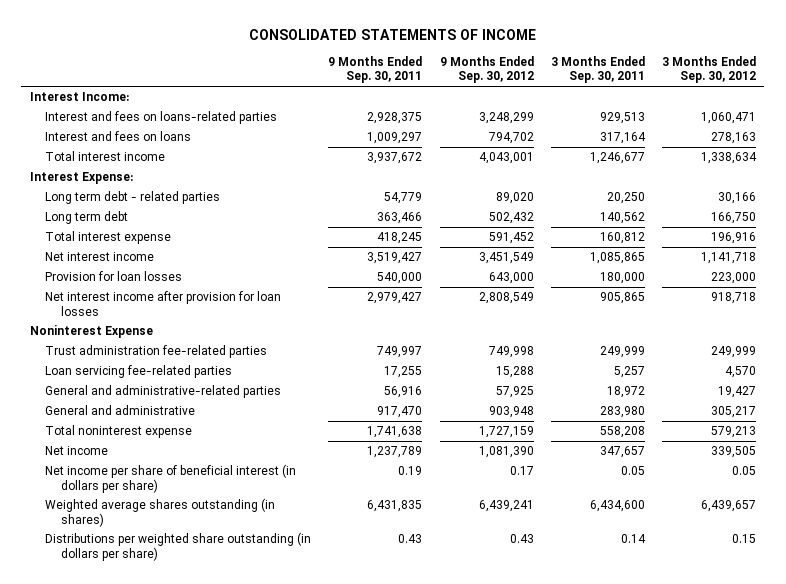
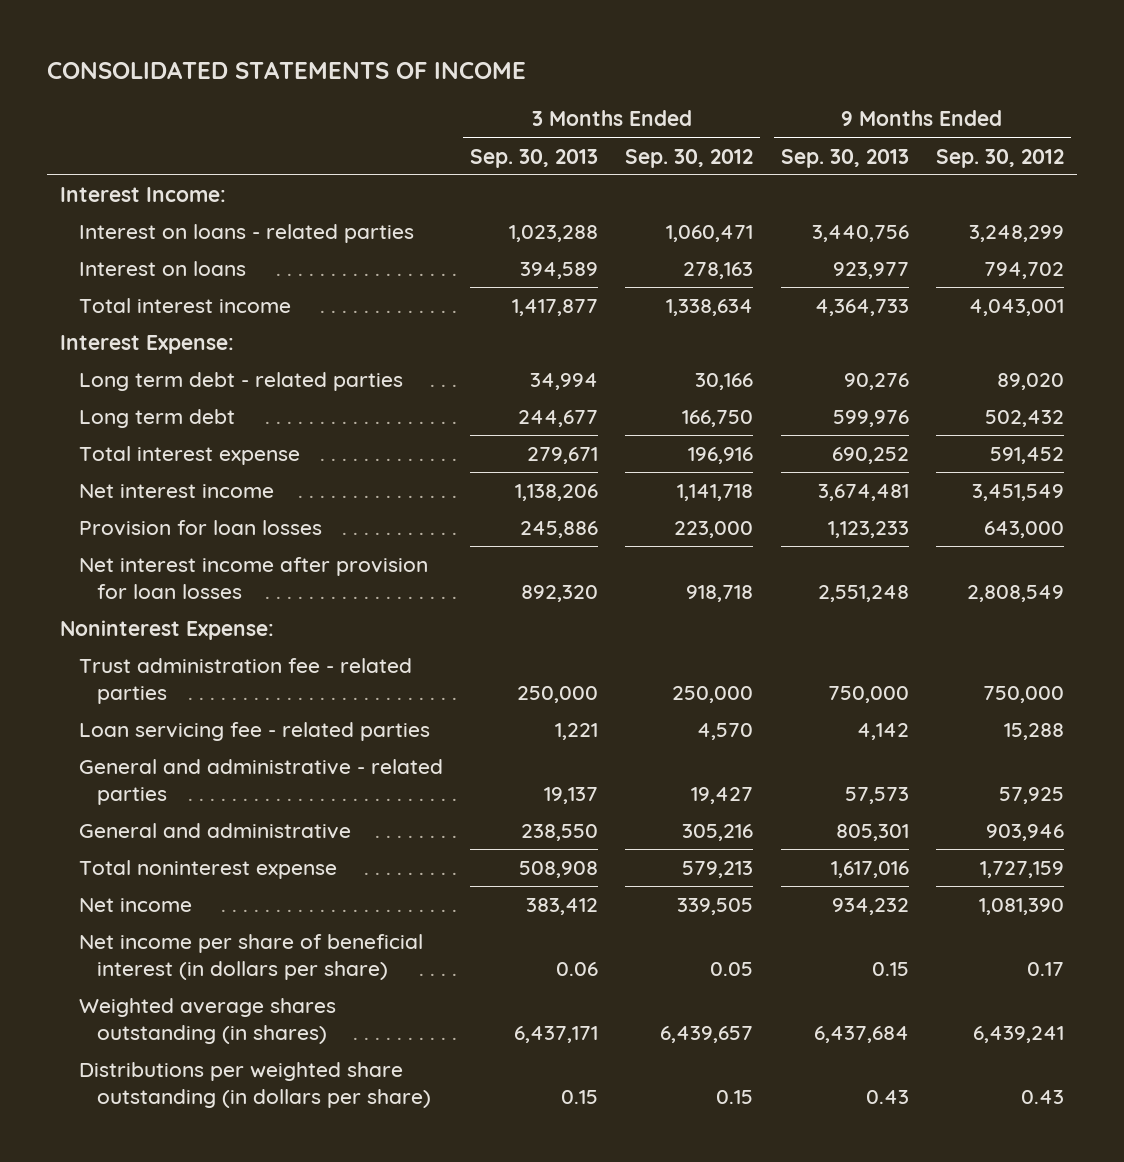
- | 9 Months Ended Sep. 30, 2011 | 9 Months Ended Sep. 30, 2012 | 3 Months Ended Sep. 30, 2011 | 3 Months Ended Sep. 30, 2012
+ | 3 Months Ended Sep. 30, 2013 | 3 Months Ended Sep. 30, 2012 | 9 Months Ended Sep. 30, 2013 | 9 Months Ended Sep. 30, 2012
- Interest and fees on loans-related parties | 2,928,375 | 3,248,299 | 929,513 | 1,060,471
- Interest and fees on loans | 1,009,297 | 794,702 | 317,164 | 278,163
+ Interest on loans - related parties | 1,023,288 | 1,060,471 | 3,440,756 | 3,248,299
+ Interest on loans | 394,589 | 278,163 | 923,977 | 794,702
- Noninterest Expense
- Trust administration fee-related parties | 749,997 | 749,998 | 249,999 | 249,999
- Loan servicing fee-related parties | 17,255 | 15,288 | 5,257 | 4,570
- General and administrative-related parties | 56,916 | 57,925 | 18,972 | 19,427
- General and administrative | 917,470 | 903,948 | 283,980 | 305,217
+ Noninterest Expense:
+ Trust administration fee - related parties | 250,000 | 250,000 | 750,000 | 750,000
+ Loan servicing fee - related parties | 1,221 | 4,570 | 4,142 | 15,288
+ General and administrative - related parties | 19,137 | 19,427 | 57,573 | 57,925
+ General and administrative | 238,550 | 305,216 | 805,301 | 903,946

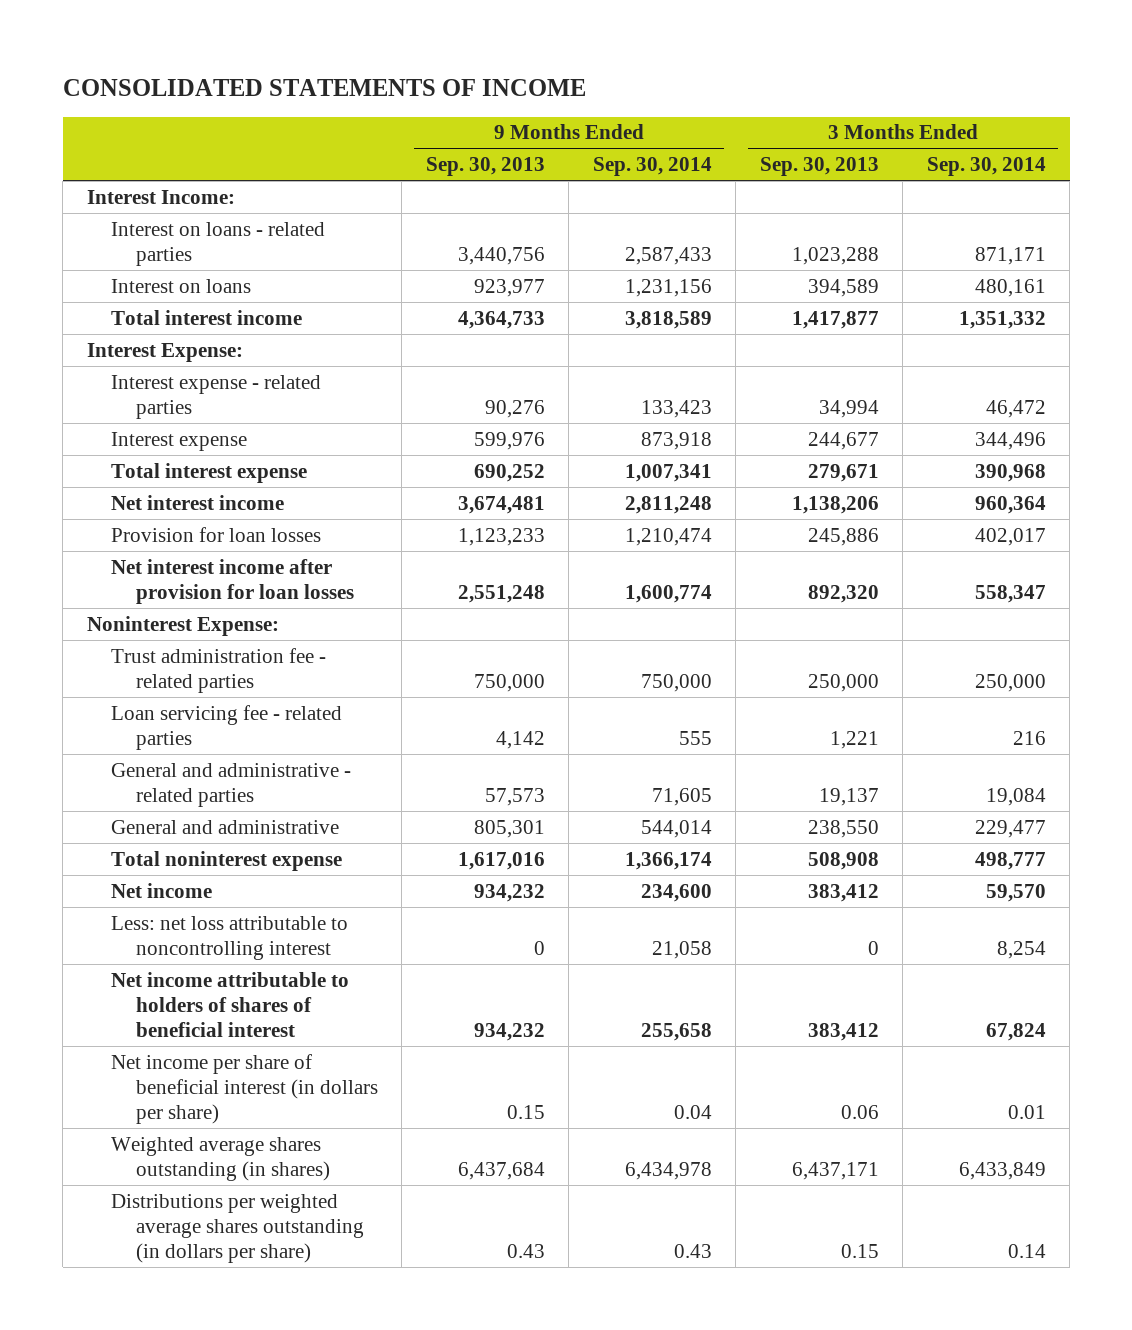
- | 3 Months Ended Sep. 30, 2013 | 3 Months Ended Sep. 30, 2012 | 9 Months Ended Sep. 30, 2013 | 9 Months Ended Sep. 30, 2012
+ | 9 Months Ended Sep. 30, 2013 | 9 Months Ended Sep. 30, 2014 | 3 Months Ended Sep. 30, 2013 | 3 Months Ended Sep. 30, 2014
- Long term debt - related parties | 34,994 | 30,166 | 90,276 | 89,020
- Long term debt | 244,677 | 166,750 | 599,976 | 502,432
+ Interest expense - related parties | 90,276 | 133,423 | 34,994 | 46,472
+ Interest expense | 599,976 | 873,918 | 244,677 | 344,496
+ Less: net loss attributable to noncontrolling interest | 0 | 21,058 | 0 | 8,254
+ Net income attributable to holders of shares of beneficial interest | 934,232 | 255,658 | 383,412 | 67,824
- Distributions per weighted share outstanding (in dollars per share) | 0.15 | 0.15 | 0.43 | 0.43
+ Distributions per weighted average shares outstanding (in dollars per share) | 0.43 | 0.43 | 0.15 | 0.14

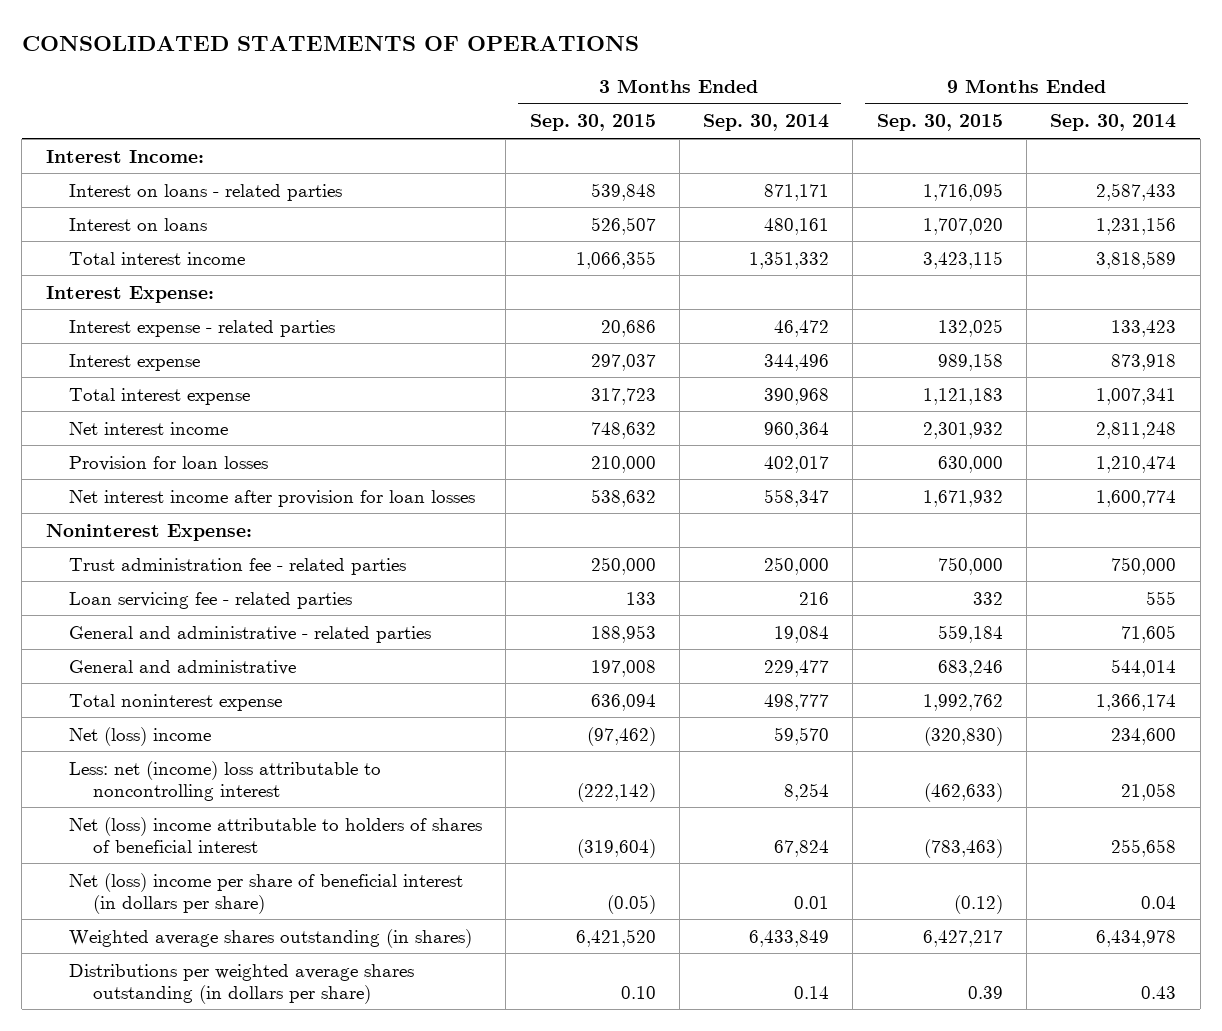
- CONSOLIDATED STATEMENTS OF INCOME
+ CONSOLIDATED STATEMENTS OF OPERATIONS
- | 9 Months Ended Sep. 30, 2013 | 9 Months Ended Sep. 30, 2014 | 3 Months Ended Sep. 30, 2013 | 3 Months Ended Sep. 30, 2014
+ | 3 Months Ended Sep. 30, 2015 | 3 Months Ended Sep. 30, 2014 | 9 Months Ended Sep. 30, 2015 | 9 Months Ended Sep. 30, 2014
- Net income | 934,232 | 234,600 | 383,412 | 59,570
- Less: net loss attributable to noncontrolling interest | 0 | 21,058 | 0 | 8,254
- Net income attributable to holders of shares of beneficial interest | 934,232 | 255,658 | 383,412 | 67,824
- Net income per share of beneficial interest (in dollars per share) | 0.15 | 0.04 | 0.06 | 0.01
+ Net (loss) income | (97,462) | 59,570 | (320,830) | 234,600
+ Less: net (income) loss attributable to noncontrolling interest | (222,142) | 8,254 | (462,633) | 21,058
+ Net (loss) income attributable to holders of shares of beneficial interest | (319,604) | 67,824 | (783,463) | 255,658
+ Net (loss) income per share of beneficial interest (in dollars per share) | (0.05) | 0.01 | (0.12) | 0.04

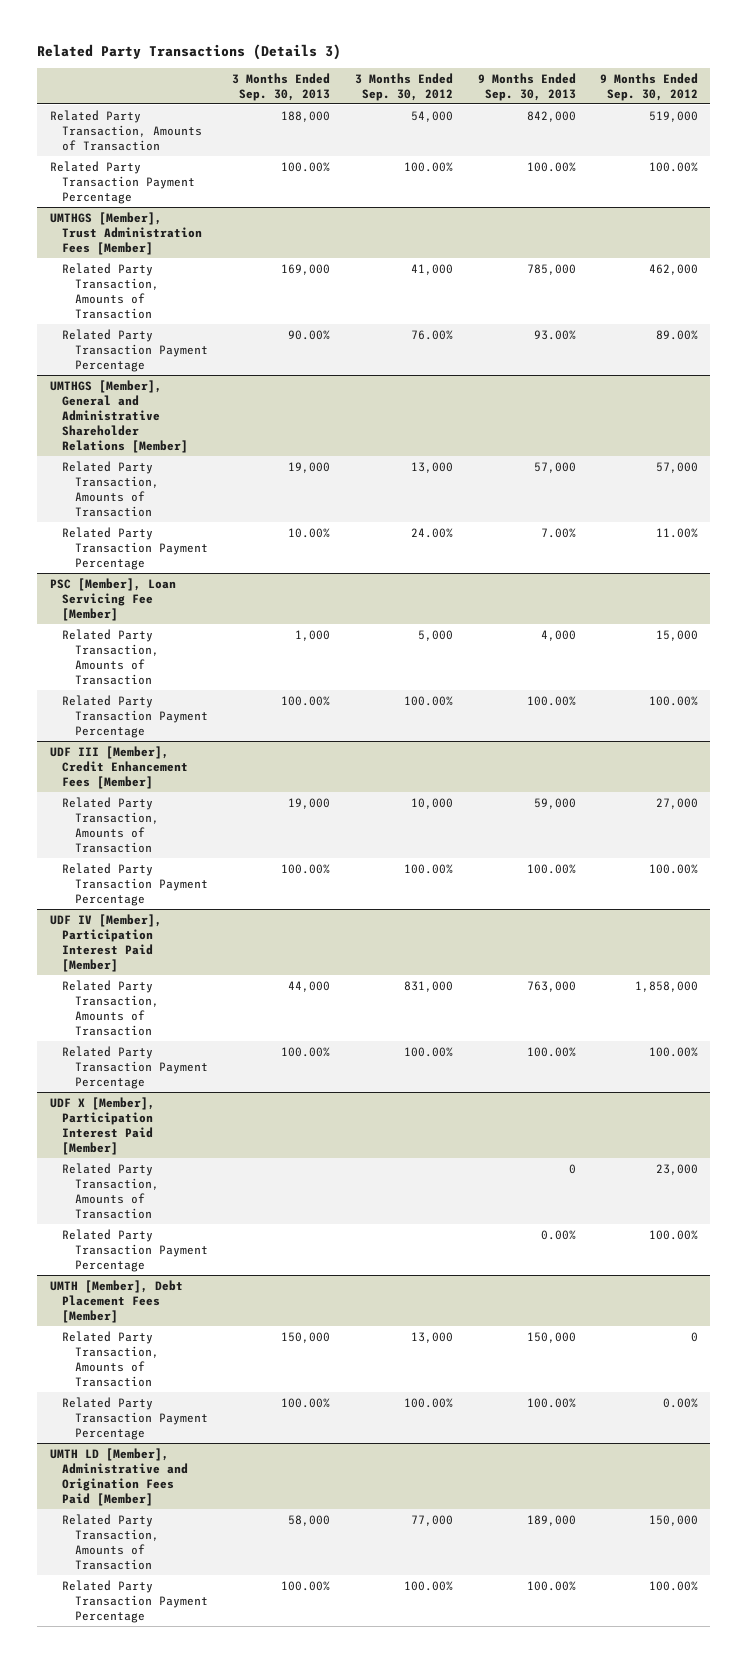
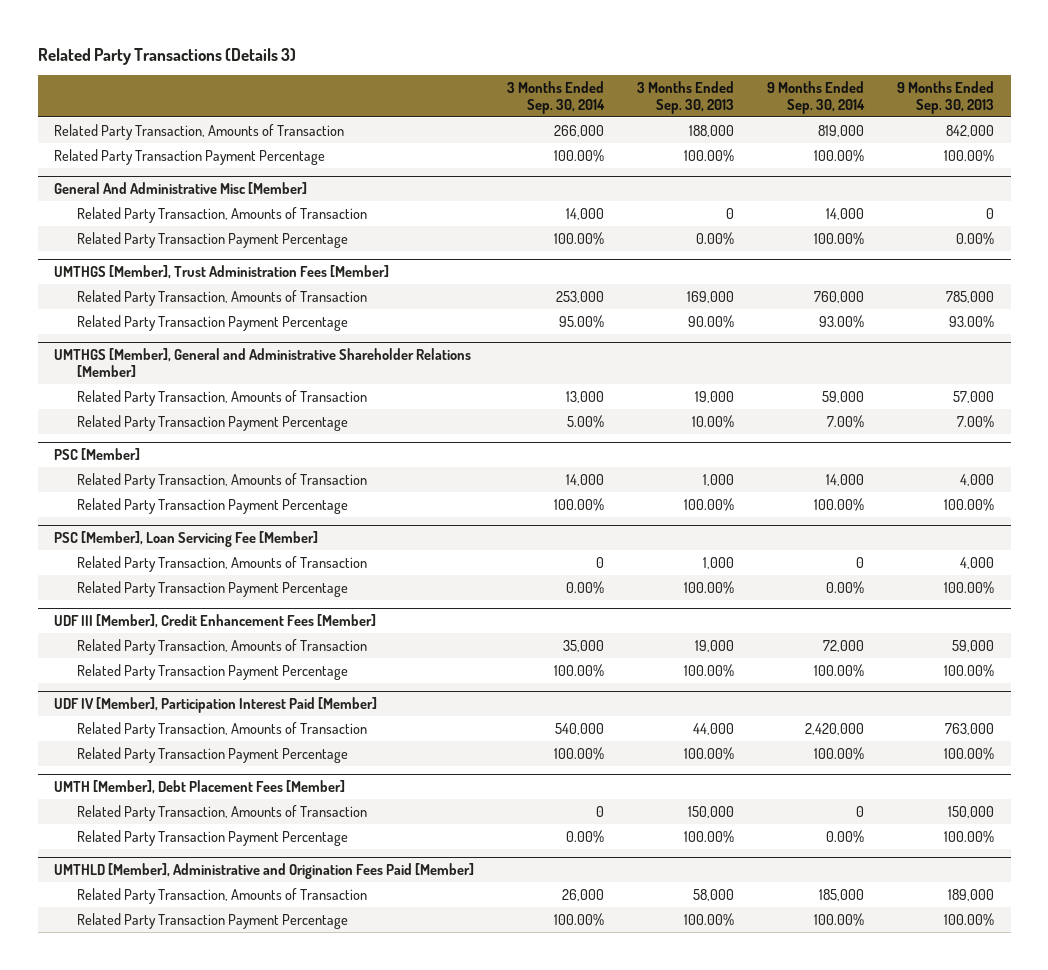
- | 3 Months Ended Sep. 30, 2013 | 3 Months Ended Sep. 30, 2012 | 9 Months Ended Sep. 30, 2013 | 9 Months Ended Sep. 30, 2012
+ | 3 Months Ended Sep. 30, 2014 | 3 Months Ended Sep. 30, 2013 | 9 Months Ended Sep. 30, 2014 | 9 Months Ended Sep. 30, 2013
+ General And Administrative Misc [Member]
+ Related Party Transaction, Amounts of Transaction | 14,000 | 0 | 14,000 | 0
+ Related Party Transaction Payment Percentage | 100.00% | 0.00% | 100.00% | 0.00%
+ PSC [Member]
+ Related Party Transaction, Amounts of Transaction | 14,000 | 1,000 | 14,000 | 4,000
+ Related Party Transaction Payment Percentage | 100.00% | 100.00% | 100.00% | 100.00%
- UDF X [Member], Participation Interest Paid [Member]
- Related Party Transaction, Amounts of Transaction | | | 0 | 23,000
- Related Party Transaction Payment Percentage | | | 0.00% | 100.00%
- UMTH LD [Member], Administrative and Origination Fees Paid [Member]
+ UMTHLD [Member], Administrative and Origination Fees Paid [Member]

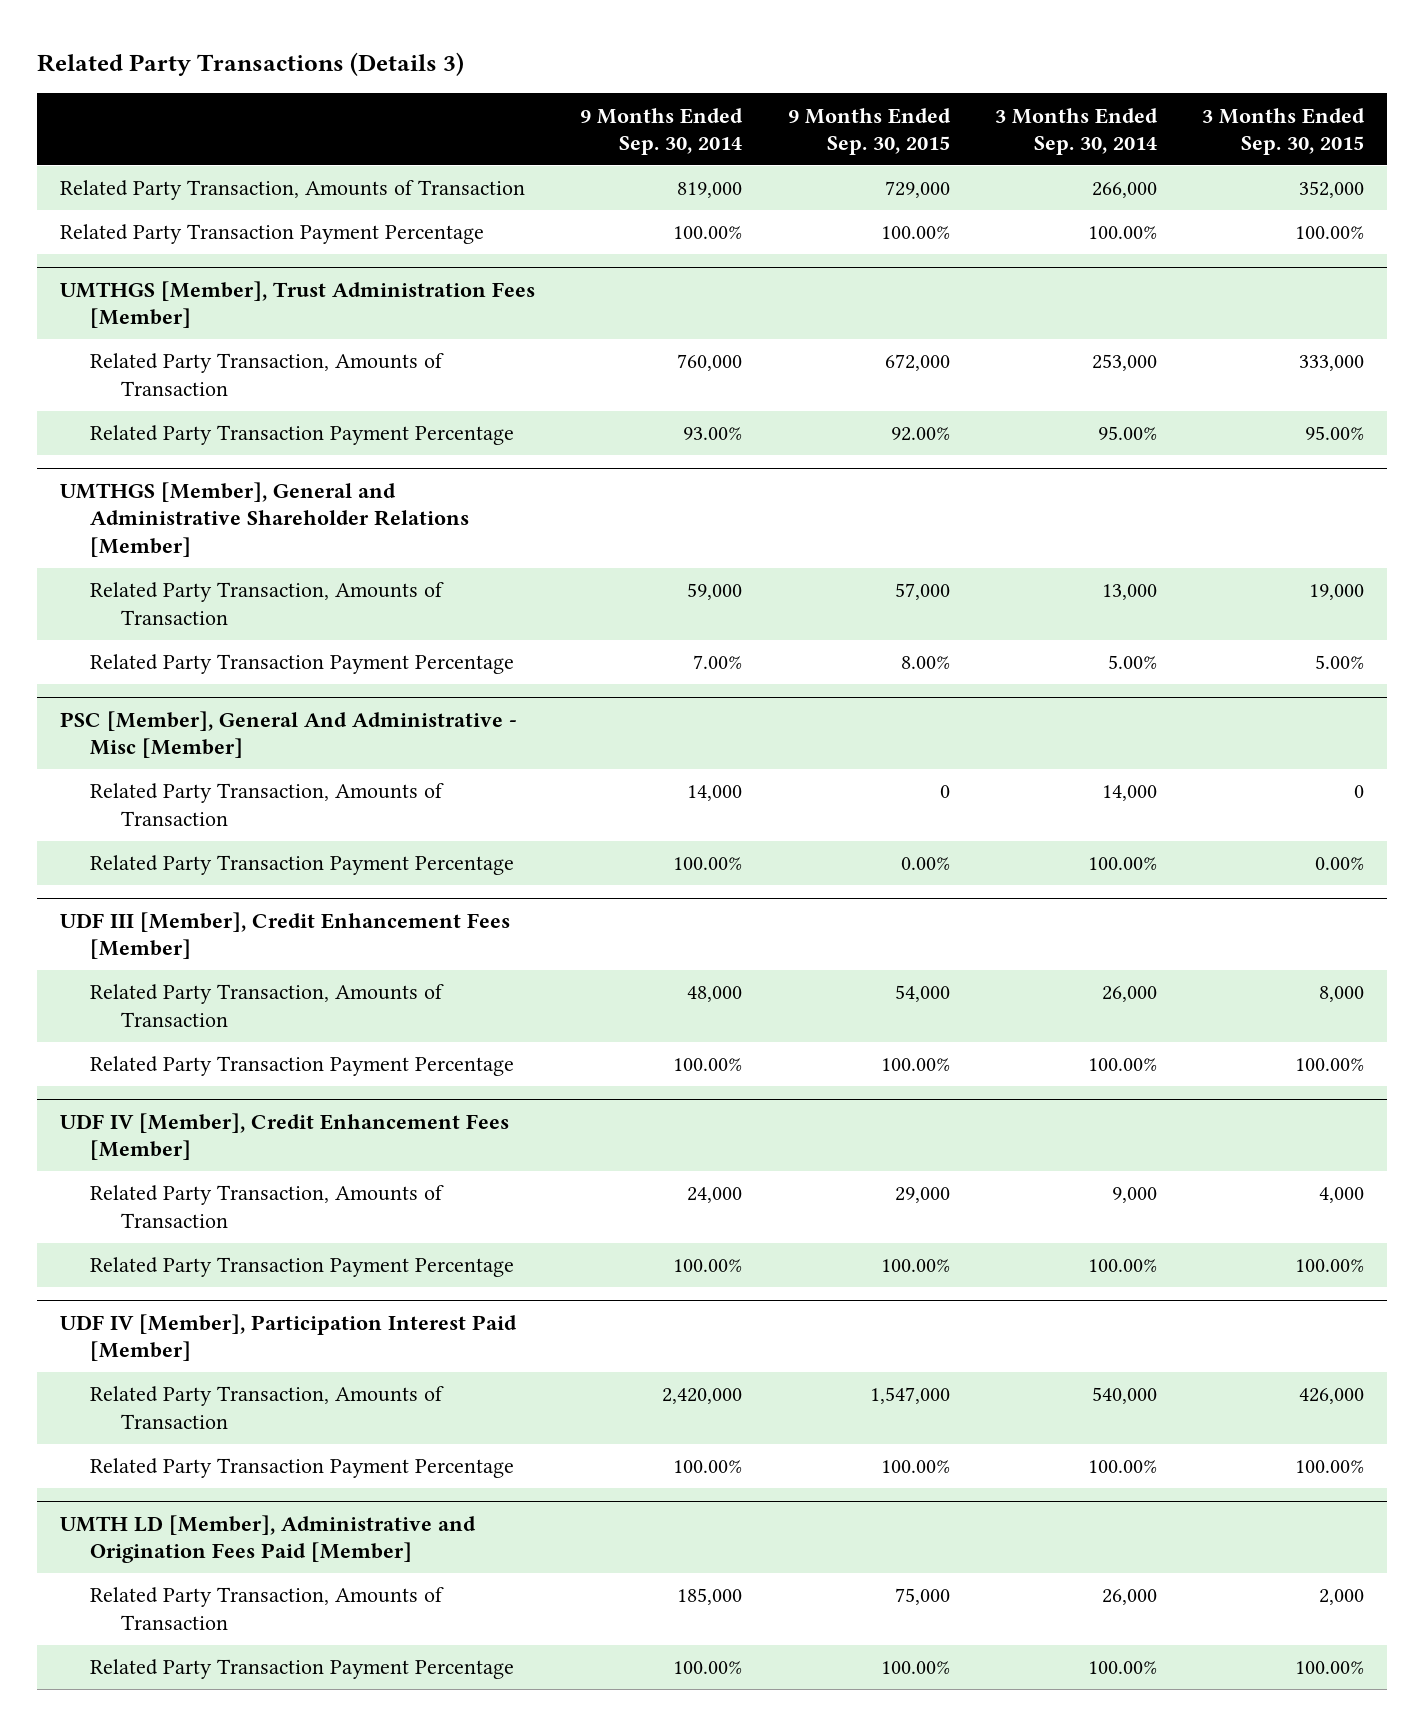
- | 3 Months Ended Sep. 30, 2014 | 3 Months Ended Sep. 30, 2013 | 9 Months Ended Sep. 30, 2014 | 9 Months Ended Sep. 30, 2013
+ | 9 Months Ended Sep. 30, 2014 | 9 Months Ended Sep. 30, 2015 | 3 Months Ended Sep. 30, 2014 | 3 Months Ended Sep. 30, 2015
- General And Administrative Misc [Member]
- Related Party Transaction, Amounts of Transaction | 14,000 | 0 | 14,000 | 0
- Related Party Transaction Payment Percentage | 100.00% | 0.00% | 100.00% | 0.00%
- PSC [Member]
+ PSC [Member], General And Administrative - Misc [Member]
- PSC [Member], Loan Servicing Fee [Member]
- Related Party Transaction, Amounts of Transaction | 0 | 1,000 | 0 | 4,000
- Related Party Transaction Payment Percentage | 0.00% | 100.00% | 0.00% | 100.00%
@ UDF III [Member], Credit Enhancement Fees [Member]
- Related Party Transaction, Amounts of Transaction | 35,000 | 19,000 | 72,000 | 59,000
+ Related Party Transaction, Amounts of Transaction | 48,000 | 54,000 | 26,000 | 8,000
+ UDF IV [Member], Credit Enhancement Fees [Member]
+ Related Party Transaction, Amounts of Transaction | 24,000 | 29,000 | 9,000 | 4,000
+ Related Party Transaction Payment Percentage | 100.00% | 100.00% | 100.00% | 100.00%
- UMTH [Member], Debt Placement Fees [Member]
- Related Party Transaction, Amounts of Transaction | 0 | 150,000 | 0 | 150,000
- Related Party Transaction Payment Percentage | 0.00% | 100.00% | 0.00% | 100.00%
- UMTHLD [Member], Administrative and Origination Fees Paid [Member]
+ UMTH LD [Member], Administrative and Origination Fees Paid [Member]

